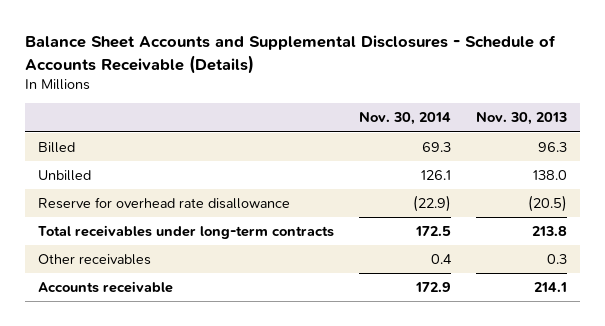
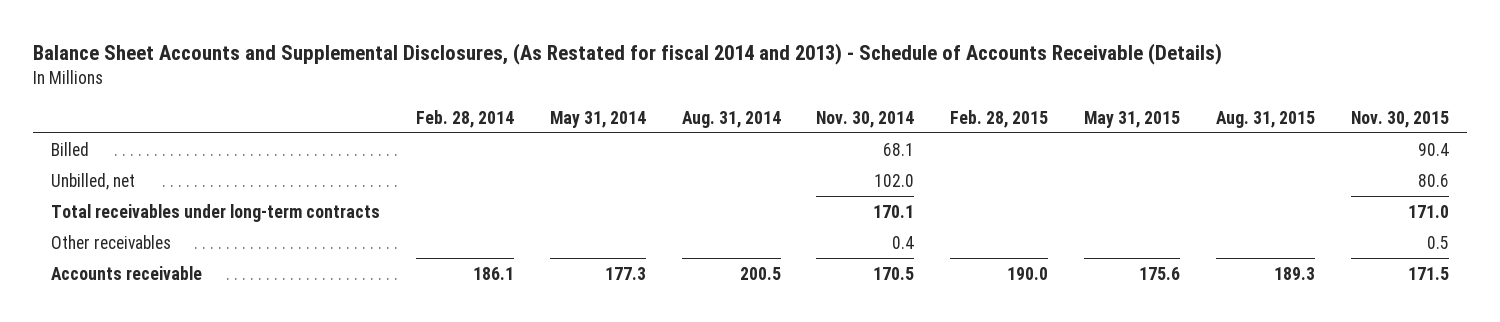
- Balance Sheet Accounts and Supplemental Disclosures - Schedule of Accounts Receivable (Details)
+ Balance Sheet Accounts and Supplemental Disclosures, (As Restated for fiscal 2014 and 2013) - Schedule of Accounts Receivable (Details)
- | Nov. 30, 2014 | Nov. 30, 2013
+ | Feb. 28, 2014 | May 31, 2014 | Aug. 31, 2014 | Nov. 30, 2014 | Feb. 28, 2015 | May 31, 2015 | Aug. 31, 2015 | Nov. 30, 2015
- Billed | 69.3 | 96.3
- Unbilled | 126.1 | 138.0
- Reserve for overhead rate disallowance | (22.9) | (20.5)
- Total receivables under long-term contracts | 172.5 | 213.8
+ Billed | | | | 68.1 | | | | 90.4
+ Unbilled, net | | | | 102.0 | | | | 80.6
+ Total receivables under long-term contracts | | | | 170.1 | | | | 171.0
- Accounts receivable | 172.9 | 214.1
+ Accounts receivable | 186.1 | 177.3 | 200.5 | 170.5 | 190.0 | 175.6 | 189.3 | 171.5

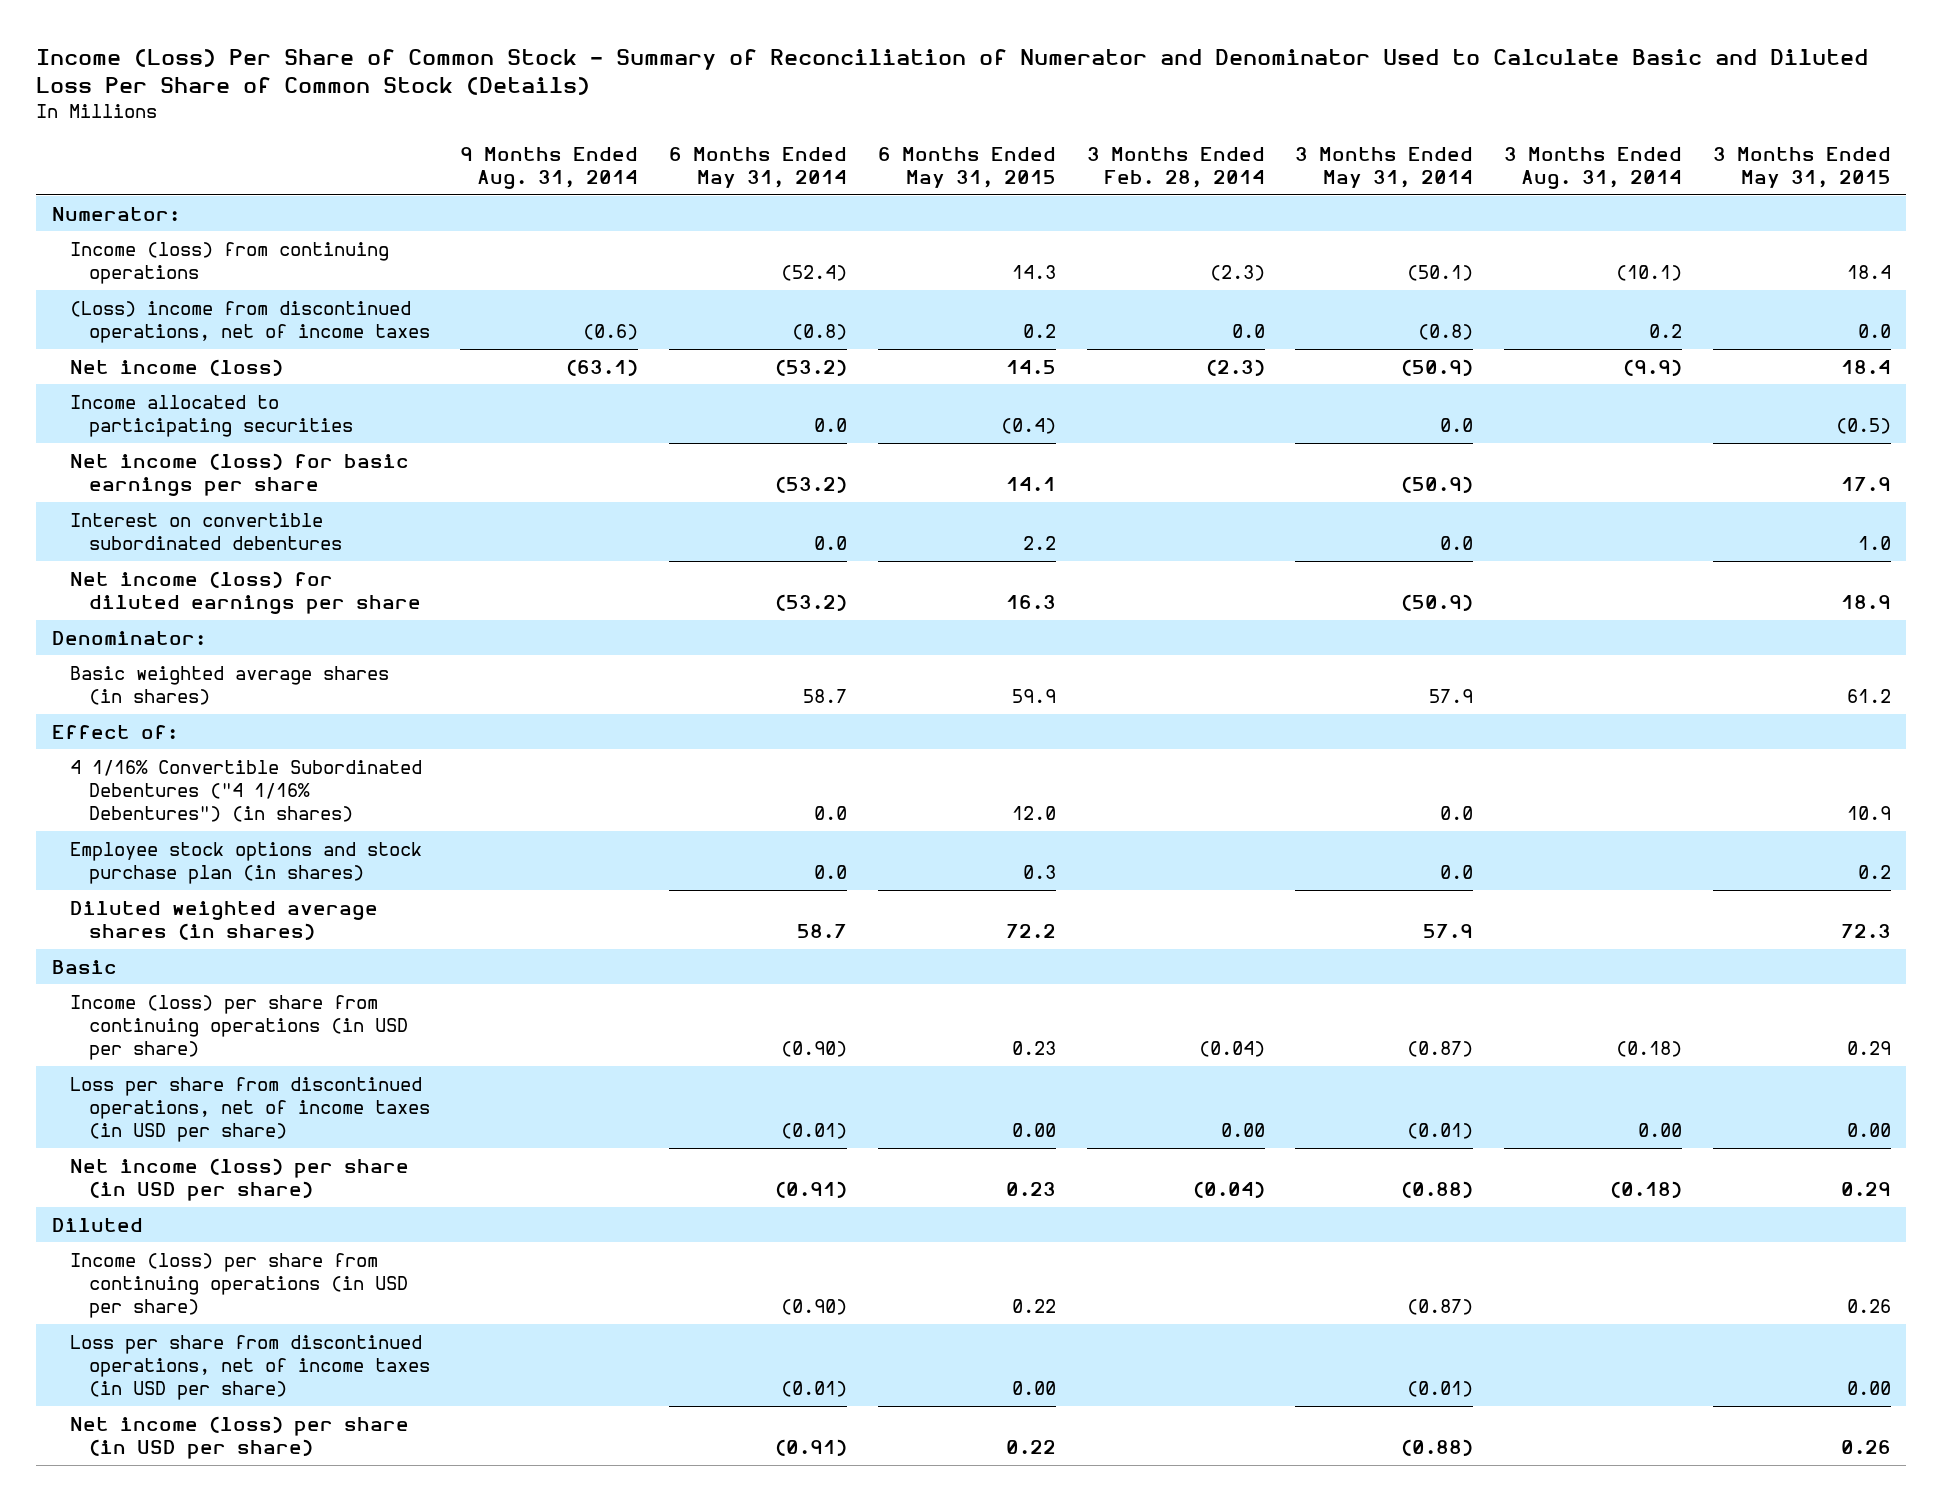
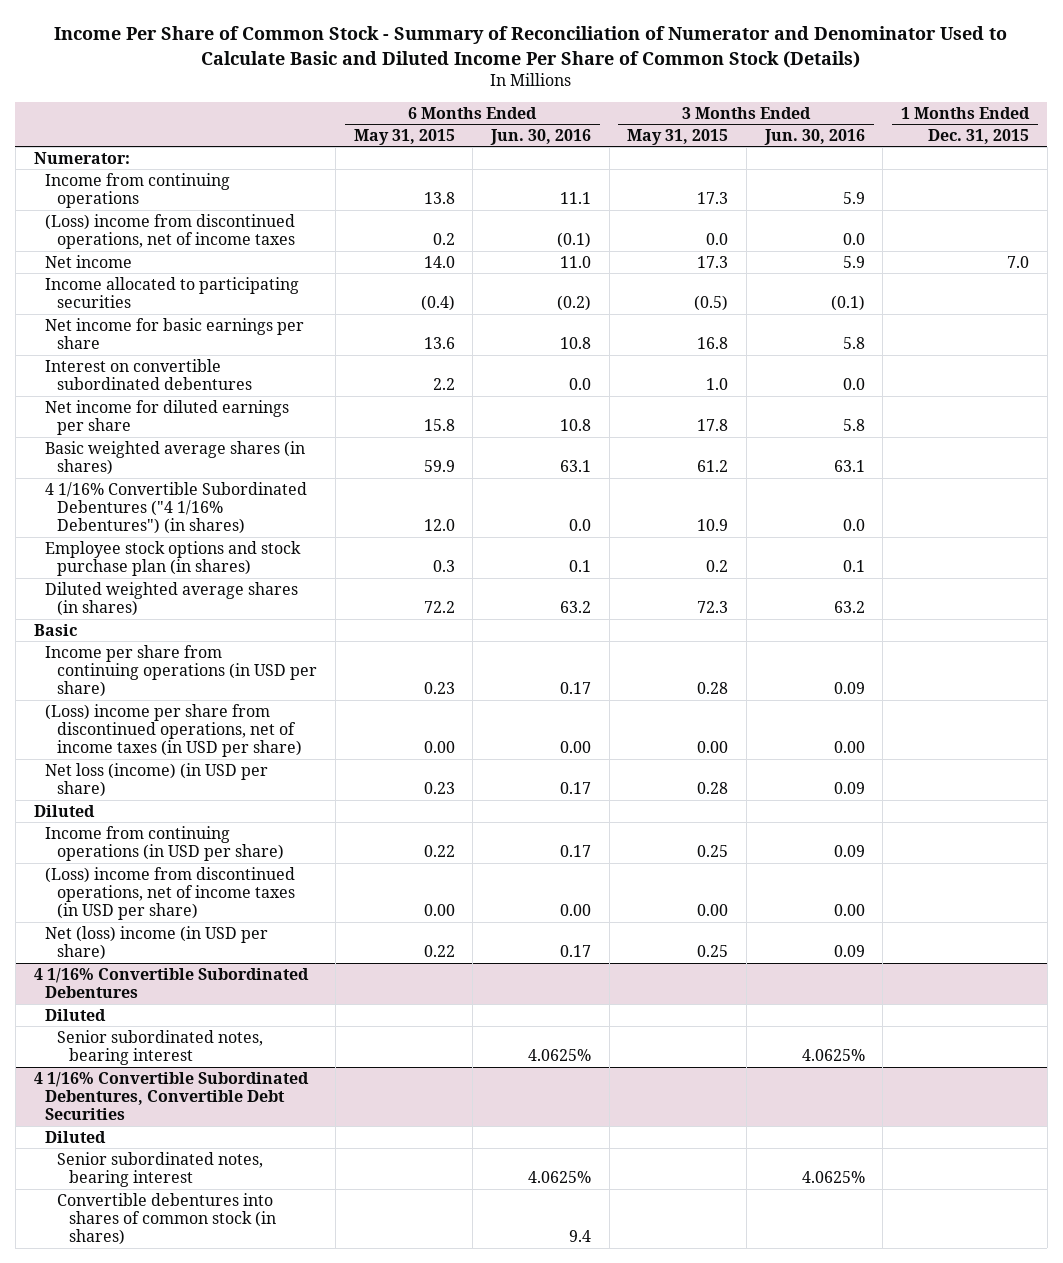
- Income (Loss) Per Share of Common Stock - Summary of Reconciliation of Numerator and Denominator Used to Calculate Basic and Diluted Loss Per Share of Common Stock (Details)
+ Income Per Share of Common Stock - Summary of Reconciliation of Numerator and Denominator Used to Calculate Basic and Diluted Income Per Share of Common Stock (Details)
- | 9 Months Ended Aug. 31, 2014 | 6 Months Ended May 31, 2014 | 6 Months Ended May 31, 2015 | 3 Months Ended Feb. 28, 2014 | 3 Months Ended May 31, 2014 | 3 Months Ended Aug. 31, 2014 | 3 Months Ended May 31, 2015
+ | 6 Months Ended May 31, 2015 | 6 Months Ended Jun. 30, 2016 | 3 Months Ended May 31, 2015 | 3 Months Ended Jun. 30, 2016 | 1 Months Ended Dec. 31, 2015
- Income (loss) from continuing operations | | (52.4) | 14.3 | (2.3) | (50.1) | (10.1) | 18.4
+ Income from continuing operations | 13.8 | 11.1 | 17.3 | 5.9 |
- Net income (loss) | (63.1) | (53.2) | 14.5 | (2.3) | (50.9) | (9.9) | 18.4
+ Net income | 14.0 | 11.0 | 17.3 | 5.9 | 7.0
- Net income (loss) for basic earnings per share | | (53.2) | 14.1 | | (50.9) | | 17.9
+ Net income for basic earnings per share | 13.6 | 10.8 | 16.8 | 5.8 |
- Net income (loss) for diluted earnings per share | | (53.2) | 16.3 | | (50.9) | | 18.9
- Denominator:
+ Net income for diluted earnings per share | 15.8 | 10.8 | 17.8 | 5.8 |
- Effect of:
- Income (loss) per share from continuing operations (in USD per share) | | (0.90) | 0.23 | (0.04) | (0.87) | (0.18) | 0.29
- Loss per share from discontinued operations, net of income taxes (in USD per share) | | (0.01) | 0.00 | 0.00 | (0.01) | 0.00 | 0.00
- Net income (loss) per share (in USD per share) | | (0.91) | 0.23 | (0.04) | (0.88) | (0.18) | 0.29
+ Income per share from continuing operations (in USD per share) | 0.23 | 0.17 | 0.28 | 0.09 |
+ (Loss) income per share from discontinued operations, net of income taxes (in USD per share) | 0.00 | 0.00 | 0.00 | 0.00 |
+ Net loss (income) (in USD per share) | 0.23 | 0.17 | 0.28 | 0.09 |
- Income (loss) per share from continuing operations (in USD per share) | | (0.90) | 0.22 | | (0.87) | | 0.26
- Loss per share from discontinued operations, net of income taxes (in USD per share) | | (0.01) | 0.00 | | (0.01) | | 0.00
- Net income (loss) per share (in USD per share) | | (0.91) | 0.22 | | (0.88) | | 0.26
+ Income from continuing operations (in USD per share) | 0.22 | 0.17 | 0.25 | 0.09 |
+ (Loss) income from discontinued operations, net of income taxes (in USD per share) | 0.00 | 0.00 | 0.00 | 0.00 |
+ Net (loss) income (in USD per share) | 0.22 | 0.17 | 0.25 | 0.09 |
+ 4 1/16% Convertible Subordinated Debentures
+ Diluted
+ Senior subordinated notes, bearing interest | | 4.0625% | | 4.0625% |
+ 4 1/16% Convertible Subordinated Debentures, Convertible Debt Securities
+ Diluted
+ Senior subordinated notes, bearing interest | | 4.0625% | | 4.0625% |
+ Convertible debentures into shares of common stock (in shares) | | 9.4 | | |

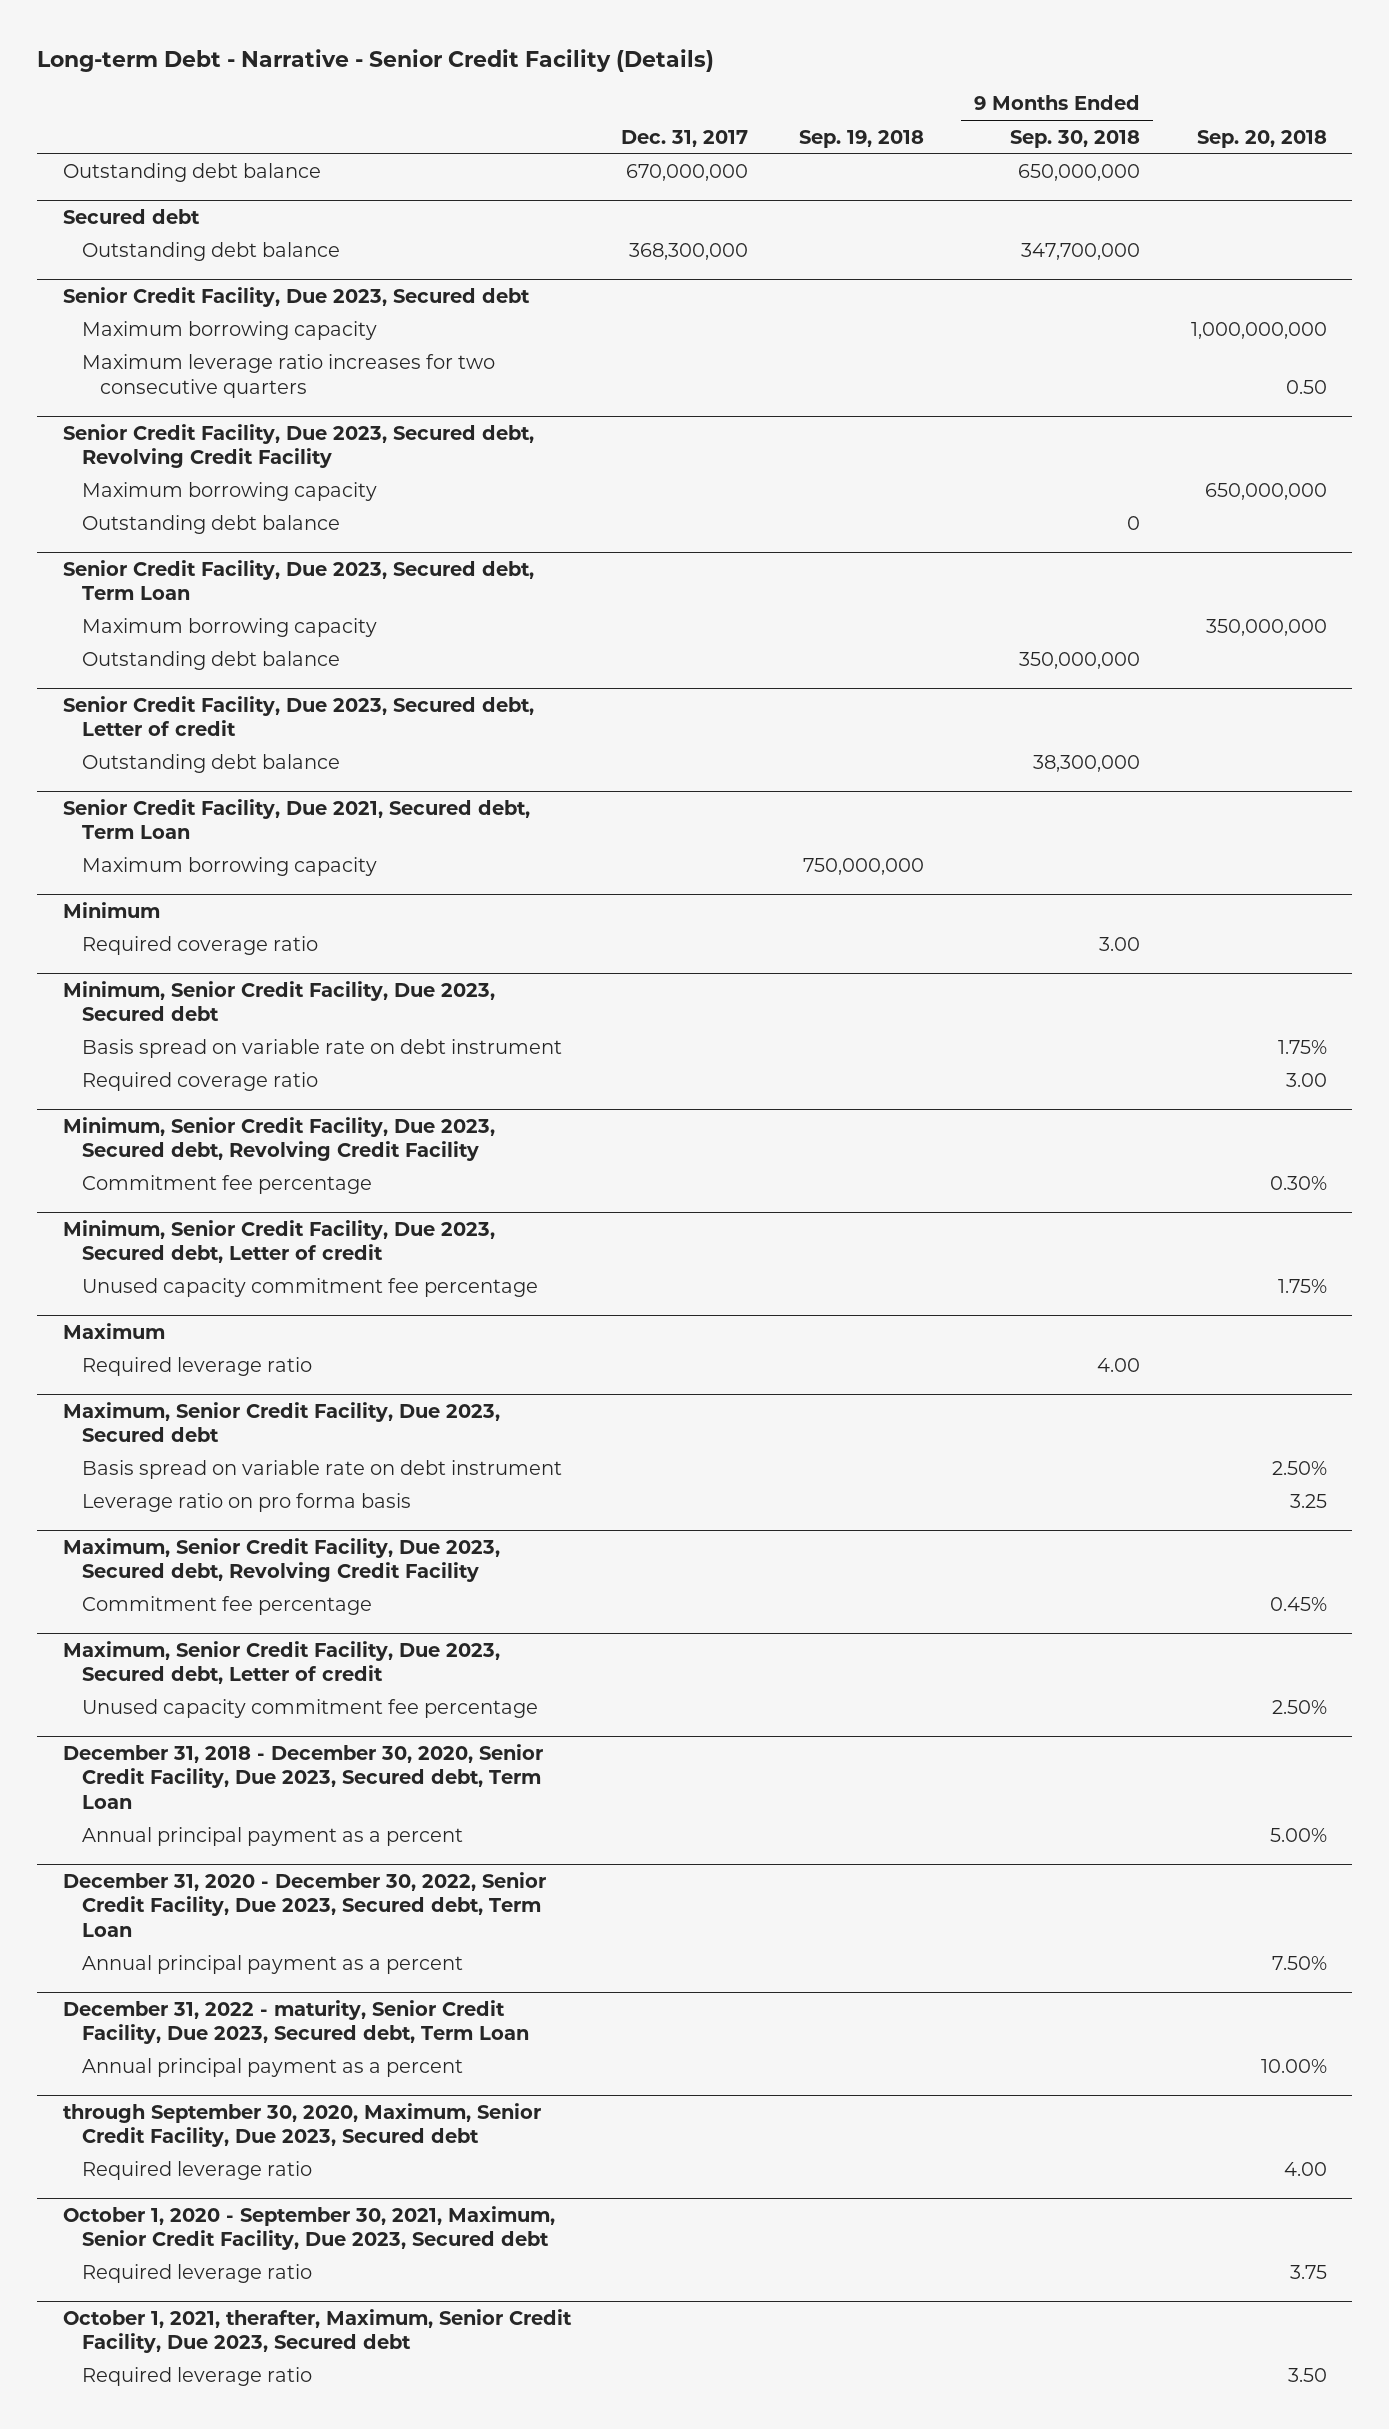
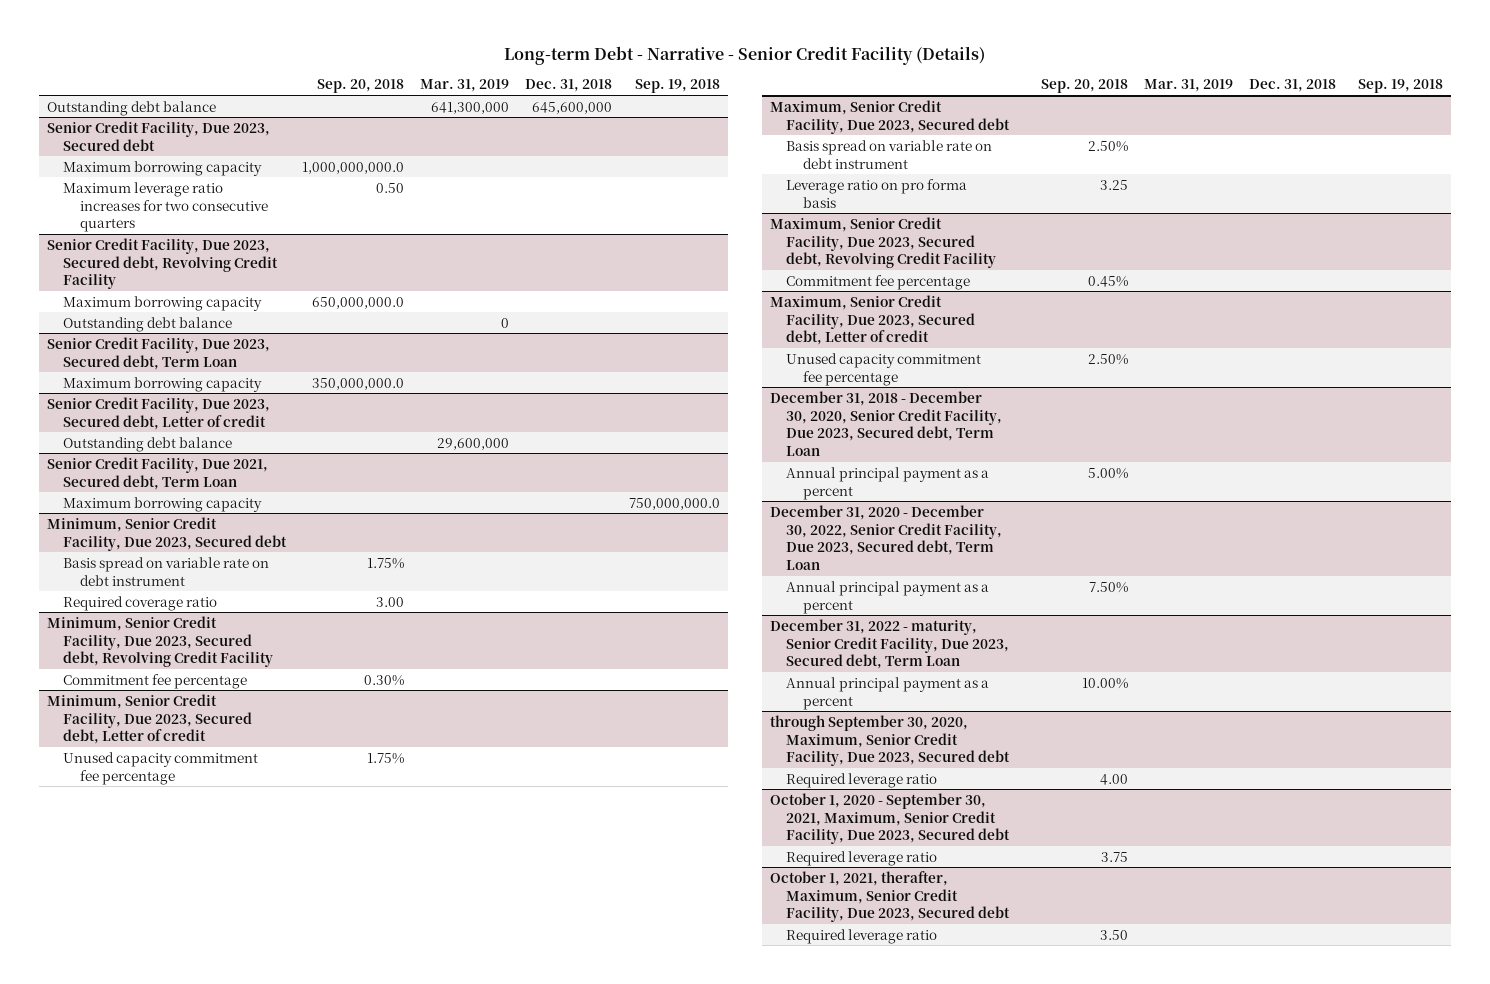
- | Dec. 31, 2017 | Sep. 19, 2018 | 9 Months Ended Sep. 30, 2018 | Sep. 20, 2018
+ | Sep. 20, 2018 | Mar. 31, 2019 | Dec. 31, 2018 | Sep. 19, 2018
- Secured debt
- Outstanding debt balance | 368,300,000 | | 347,700,000 |
@ Senior Credit Facility, Due 2023, Secured debt
- Maximum borrowing capacity | | | | 1,000,000,000
+ Maximum borrowing capacity | 1,000,000,000.0 | | |
@ Senior Credit Facility, Due 2023, Secured debt, Revolving Credit Facility
- Maximum borrowing capacity | | | | 650,000,000
+ Maximum borrowing capacity | 650,000,000.0 | | |
@ Senior Credit Facility, Due 2023, Secured debt, Term Loan
- Maximum borrowing capacity | | | | 350,000,000
- Outstanding debt balance | | | 350,000,000 |
+ Maximum borrowing capacity | 350,000,000.0 | | |
@ Senior Credit Facility, Due 2021, Secured debt, Term Loan
- Maximum borrowing capacity | | 750,000,000 | |
- Minimum
- Required coverage ratio | | | 3.00 |
@ Senior Credit Facility, Due 2021, Secured debt, Term Loan
+ Maximum borrowing capacity | | | | 750,000,000.0
- Maximum
- Required leverage ratio | | | 4.00 |

